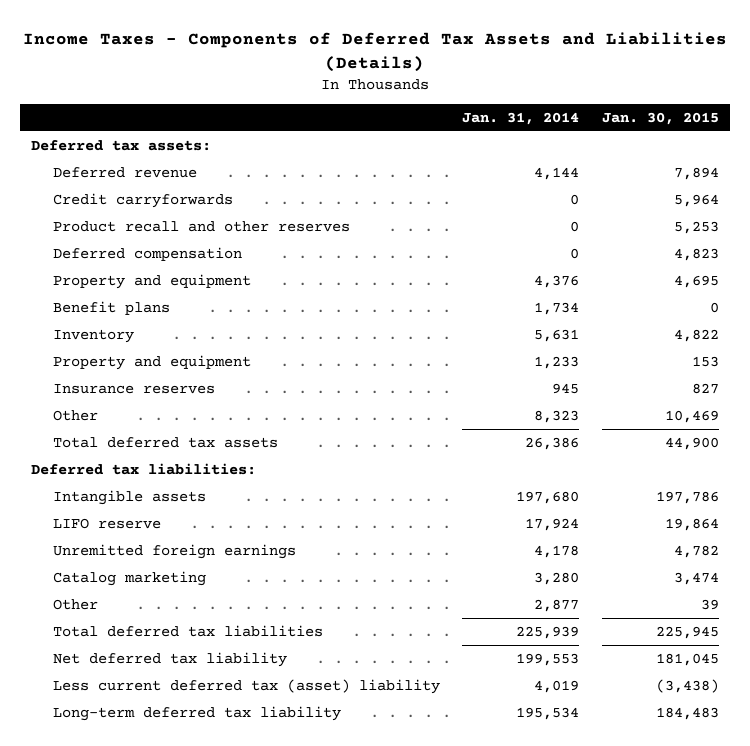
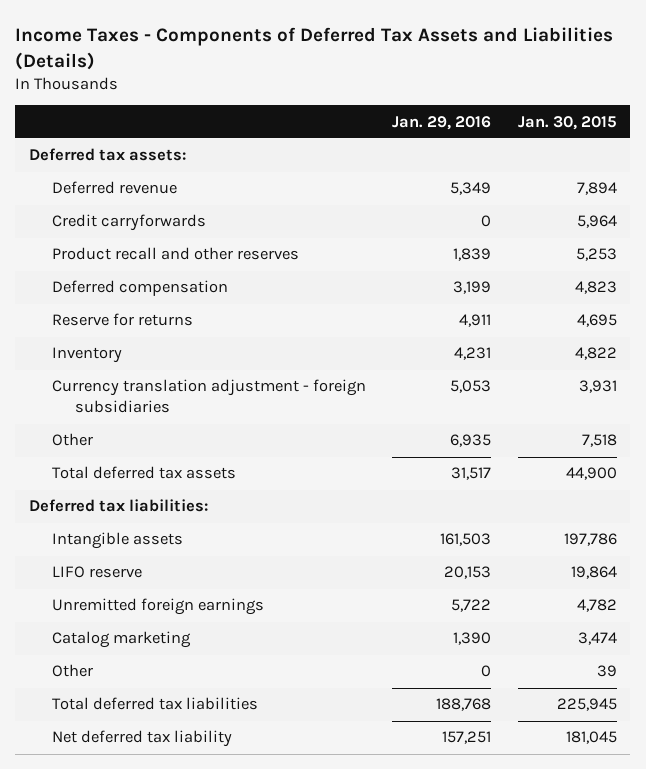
- | Jan. 31, 2014 | Jan. 30, 2015
+ | Jan. 29, 2016 | Jan. 30, 2015
- Property and equipment | 4,376 | 4,695
- Benefit plans | 1,734 | 0
+ Reserve for returns | 4,911 | 4,695
- Property and equipment | 1,233 | 153
- Insurance reserves | 945 | 827
- Other | 8,323 | 10,469
+ Currency translation adjustment - foreign subsidiaries | 5,053 | 3,931
+ Other | 6,935 | 7,518
- Less current deferred tax (asset) liability | 4,019 | (3,438)
- Long-term deferred tax liability | 195,534 | 184,483

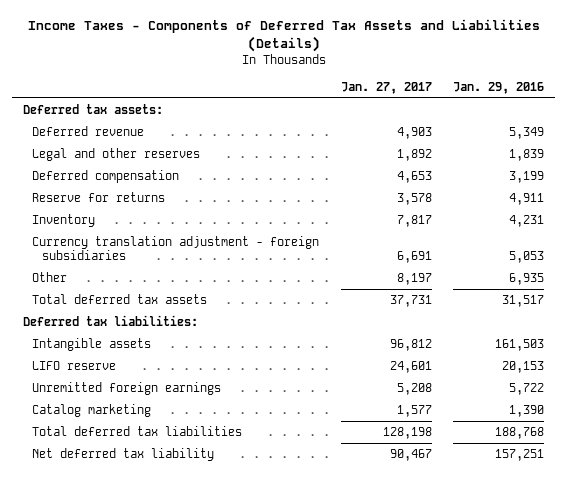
- | Jan. 29, 2016 | Jan. 30, 2015
+ | Jan. 27, 2017 | Jan. 29, 2016
- Credit carryforwards | 0 | 5,964
- Product recall and other reserves | 1,839 | 5,253
+ Legal and other reserves | 1,892 | 1,839
- Other | 0 | 39

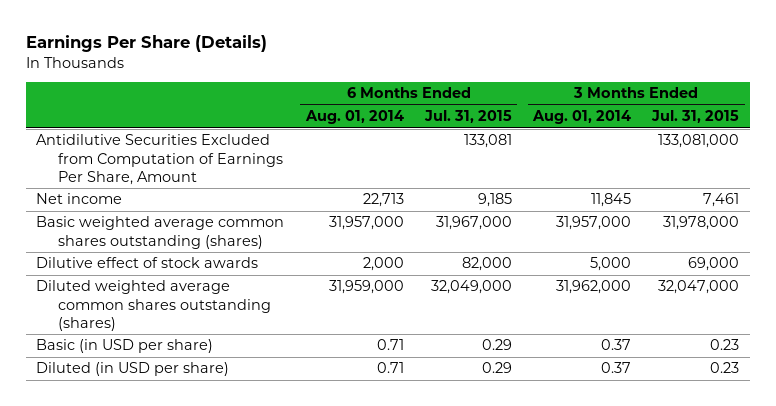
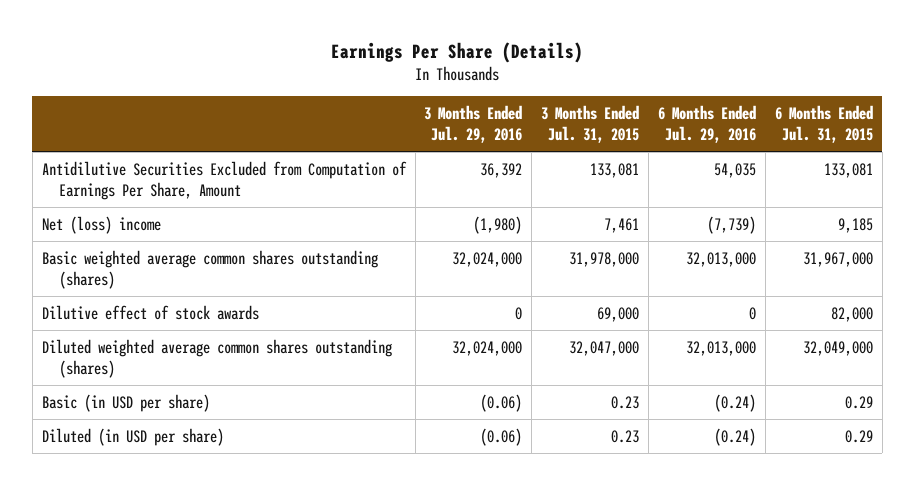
- | 6 Months Ended Aug. 01, 2014 | 6 Months Ended Jul. 31, 2015 | 3 Months Ended Aug. 01, 2014 | 3 Months Ended Jul. 31, 2015
+ | 3 Months Ended Jul. 29, 2016 | 3 Months Ended Jul. 31, 2015 | 6 Months Ended Jul. 29, 2016 | 6 Months Ended Jul. 31, 2015
- Antidilutive Securities Excluded from Computation of Earnings Per Share, Amount | | 133,081 | | 133,081,000
- Net income | 22,713 | 9,185 | 11,845 | 7,461
+ Antidilutive Securities Excluded from Computation of Earnings Per Share, Amount | 36,392 | 133,081 | 54,035 | 133,081
+ Net (loss) income | (1,980) | 7,461 | (7,739) | 9,185

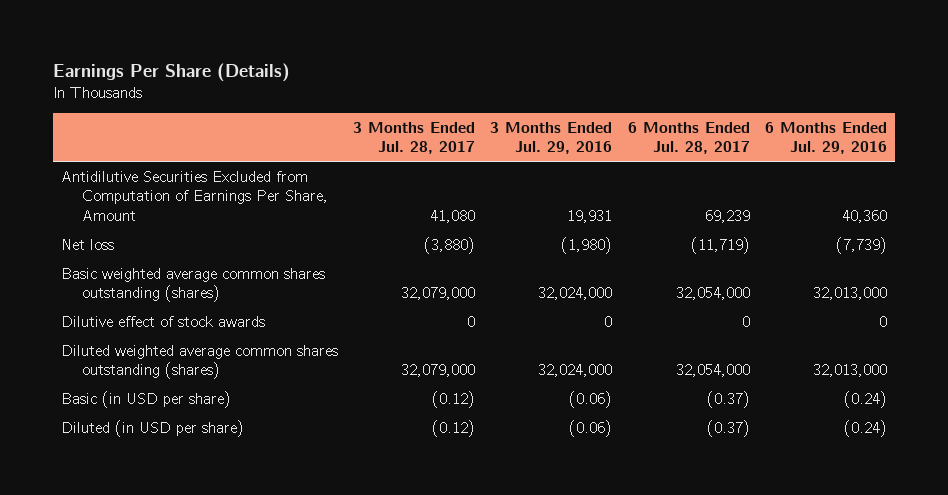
- | 3 Months Ended Jul. 29, 2016 | 3 Months Ended Jul. 31, 2015 | 6 Months Ended Jul. 29, 2016 | 6 Months Ended Jul. 31, 2015
+ | 3 Months Ended Jul. 28, 2017 | 3 Months Ended Jul. 29, 2016 | 6 Months Ended Jul. 28, 2017 | 6 Months Ended Jul. 29, 2016
- Antidilutive Securities Excluded from Computation of Earnings Per Share, Amount | 36,392 | 133,081 | 54,035 | 133,081
- Net (loss) income | (1,980) | 7,461 | (7,739) | 9,185
+ Antidilutive Securities Excluded from Computation of Earnings Per Share, Amount | 41,080 | 19,931 | 69,239 | 40,360
+ Net loss | (3,880) | (1,980) | (11,719) | (7,739)

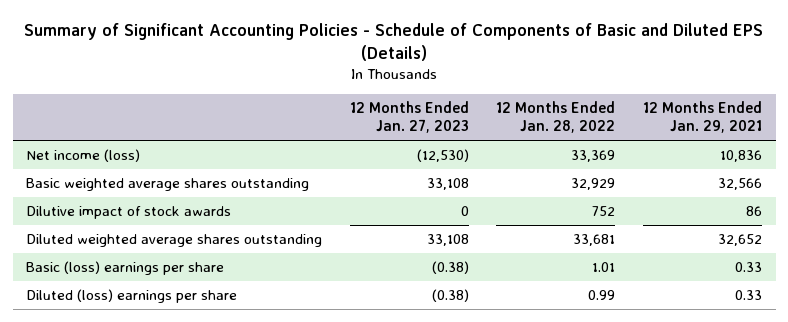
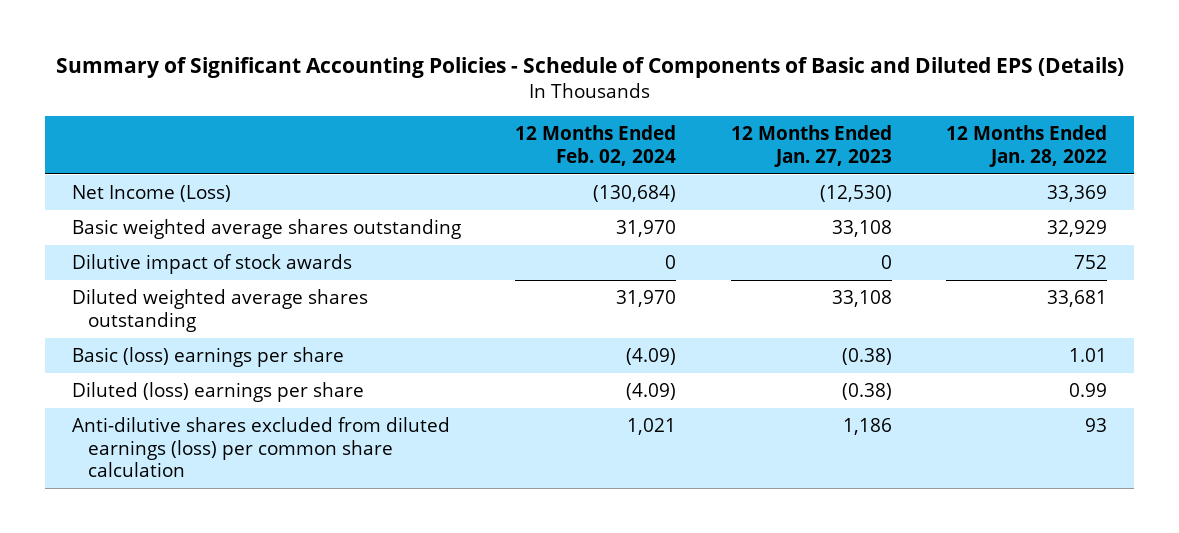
- | 12 Months Ended Jan. 27, 2023 | 12 Months Ended Jan. 28, 2022 | 12 Months Ended Jan. 29, 2021
+ | 12 Months Ended Feb. 02, 2024 | 12 Months Ended Jan. 27, 2023 | 12 Months Ended Jan. 28, 2022
- Net income (loss) | (12,530) | 33,369 | 10,836
+ Net Income (Loss) | (130,684) | (12,530) | 33,369
+ Anti-dilutive shares excluded from diluted earnings (loss) per common share calculation | 1,021 | 1,186 | 93

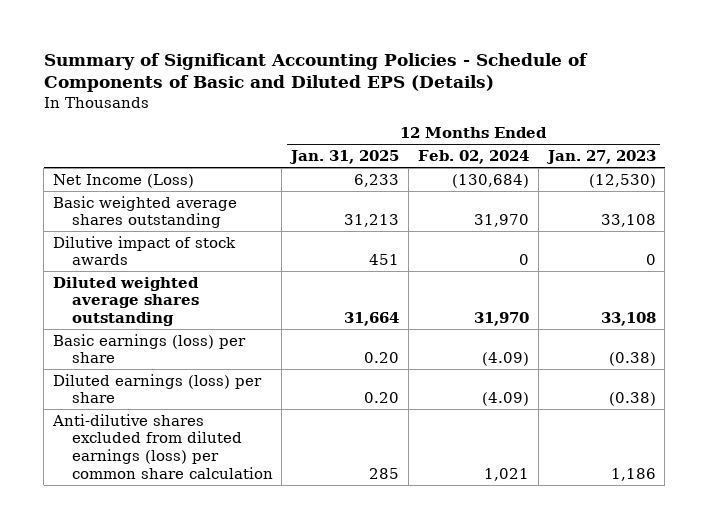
- | 12 Months Ended Feb. 02, 2024 | 12 Months Ended Jan. 27, 2023 | 12 Months Ended Jan. 28, 2022
+ | 12 Months Ended Jan. 31, 2025 | 12 Months Ended Feb. 02, 2024 | 12 Months Ended Jan. 27, 2023
- Basic (loss) earnings per share | (4.09) | (0.38) | 1.01
- Diluted (loss) earnings per share | (4.09) | (0.38) | 0.99
+ Basic earnings (loss) per share | 0.20 | (4.09) | (0.38)
+ Diluted earnings (loss) per share | 0.20 | (4.09) | (0.38)

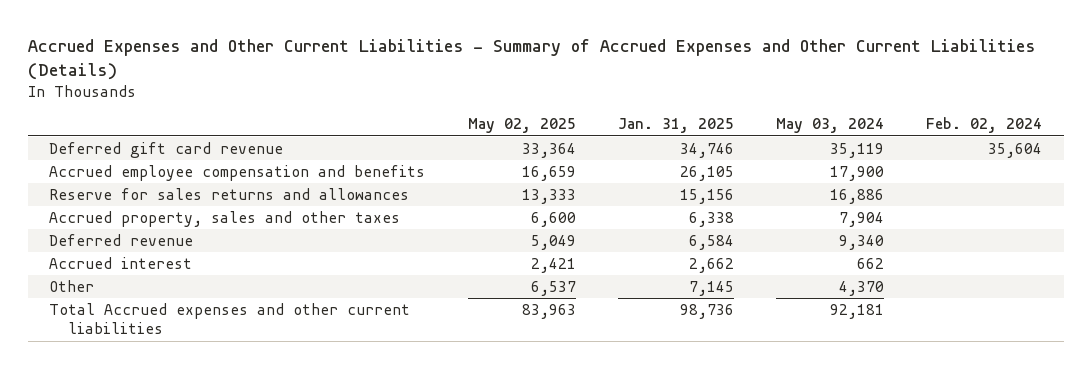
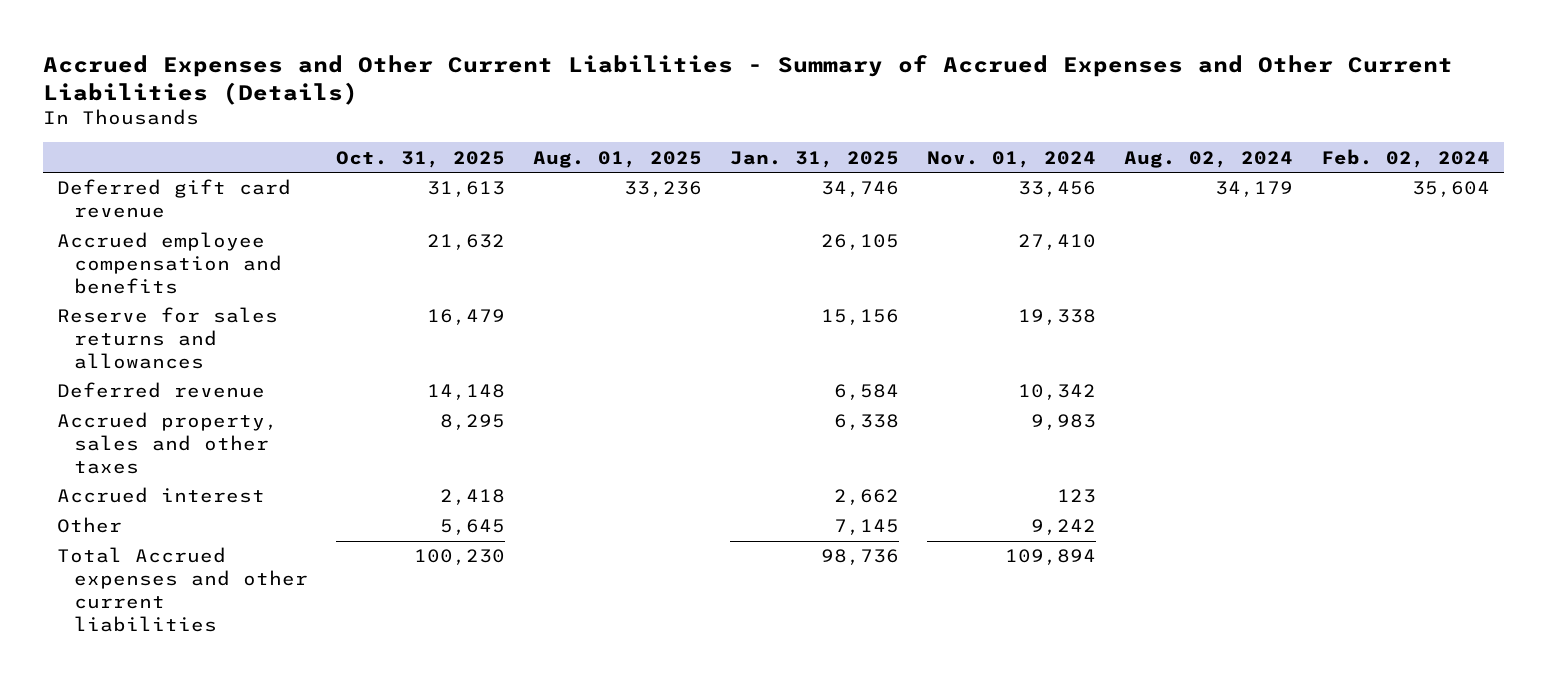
- | May 02, 2025 | Jan. 31, 2025 | May 03, 2024 | Feb. 02, 2024
+ | Oct. 31, 2025 | Aug. 01, 2025 | Jan. 31, 2025 | Nov. 01, 2024 | Aug. 02, 2024 | Feb. 02, 2024
moved down: Accrued property, sales and other taxes | 8,295 | | 6,338 | 9,983 | |

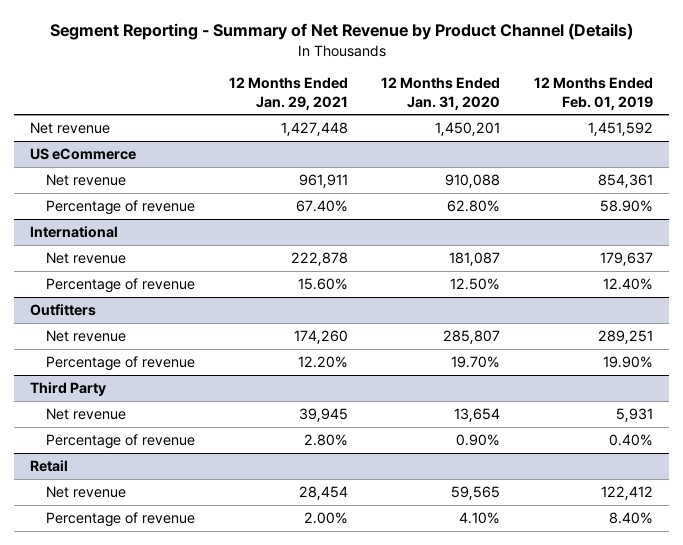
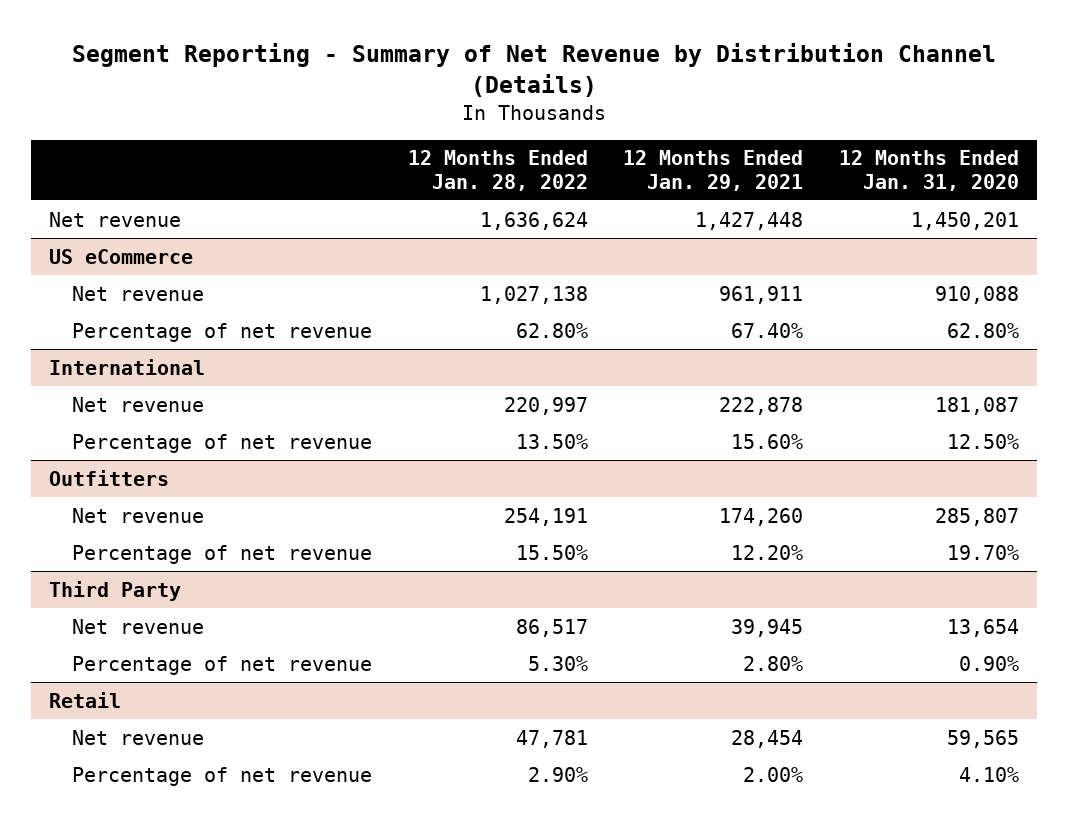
- Segment Reporting - Summary of Net Revenue by Product Channel (Details)
+ Segment Reporting - Summary of Net Revenue by Distribution Channel (Details)
- | 12 Months Ended Jan. 29, 2021 | 12 Months Ended Jan. 31, 2020 | 12 Months Ended Feb. 01, 2019
+ | 12 Months Ended Jan. 28, 2022 | 12 Months Ended Jan. 29, 2021 | 12 Months Ended Jan. 31, 2020
@ US eCommerce
- Percentage of revenue | 67.40% | 62.80% | 58.90%
+ Percentage of net revenue | 62.80% | 67.40% | 62.80%
@ International
- Percentage of revenue | 15.60% | 12.50% | 12.40%
+ Percentage of net revenue | 13.50% | 15.60% | 12.50%
@ Outfitters
- Percentage of revenue | 12.20% | 19.70% | 19.90%
+ Percentage of net revenue | 15.50% | 12.20% | 19.70%
@ Third Party
- Percentage of revenue | 2.80% | 0.90% | 0.40%
+ Percentage of net revenue | 5.30% | 2.80% | 0.90%
@ Retail
- Percentage of revenue | 2.00% | 4.10% | 8.40%
+ Percentage of net revenue | 2.90% | 2.00% | 4.10%

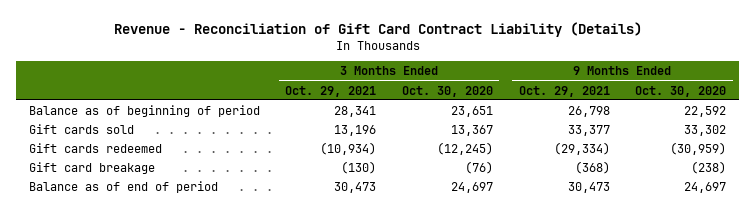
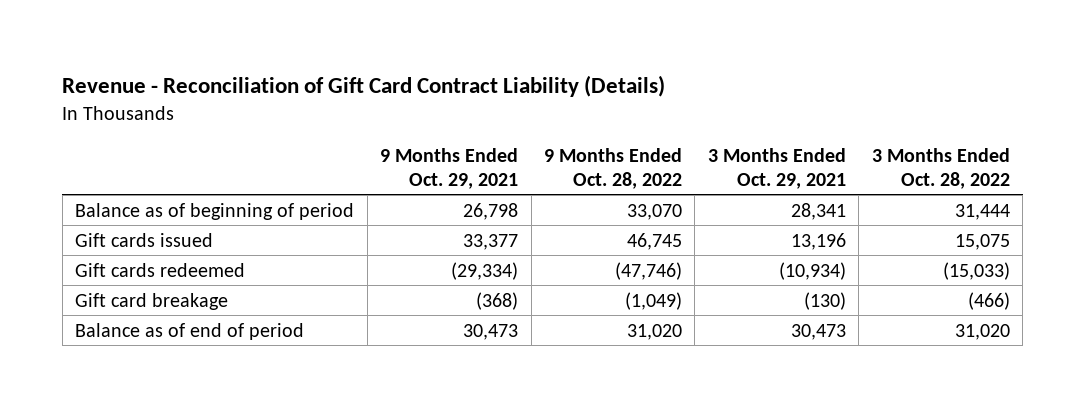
- | 3 Months Ended Oct. 29, 2021 | 3 Months Ended Oct. 30, 2020 | 9 Months Ended Oct. 29, 2021 | 9 Months Ended Oct. 30, 2020
+ | 9 Months Ended Oct. 29, 2021 | 9 Months Ended Oct. 28, 2022 | 3 Months Ended Oct. 29, 2021 | 3 Months Ended Oct. 28, 2022
- Gift cards sold | 13,196 | 13,367 | 33,377 | 33,302
+ Gift cards issued | 33,377 | 46,745 | 13,196 | 15,075

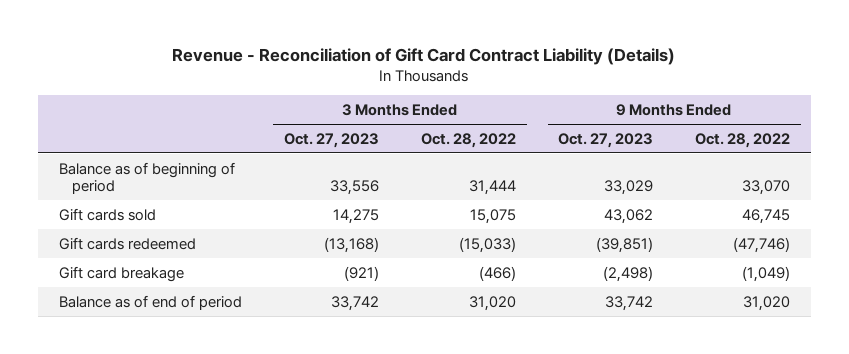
- | 9 Months Ended Oct. 29, 2021 | 9 Months Ended Oct. 28, 2022 | 3 Months Ended Oct. 29, 2021 | 3 Months Ended Oct. 28, 2022
+ | 3 Months Ended Oct. 27, 2023 | 3 Months Ended Oct. 28, 2022 | 9 Months Ended Oct. 27, 2023 | 9 Months Ended Oct. 28, 2022
- Gift cards issued | 33,377 | 46,745 | 13,196 | 15,075
+ Gift cards sold | 14,275 | 15,075 | 43,062 | 46,745

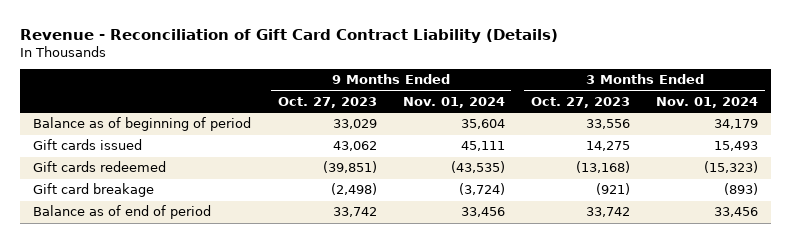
- | 3 Months Ended Oct. 27, 2023 | 3 Months Ended Oct. 28, 2022 | 9 Months Ended Oct. 27, 2023 | 9 Months Ended Oct. 28, 2022
+ | 9 Months Ended Oct. 27, 2023 | 9 Months Ended Nov. 01, 2024 | 3 Months Ended Oct. 27, 2023 | 3 Months Ended Nov. 01, 2024
- Gift cards sold | 14,275 | 15,075 | 43,062 | 46,745
+ Gift cards issued | 43,062 | 45,111 | 14,275 | 15,493

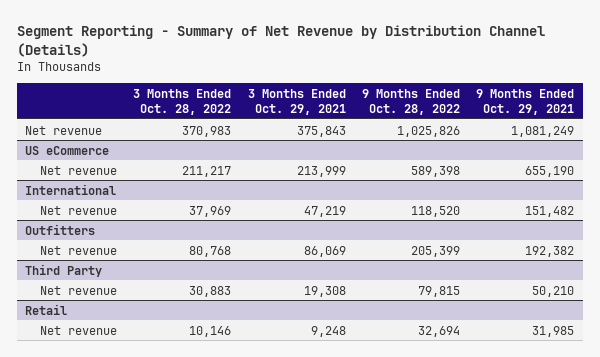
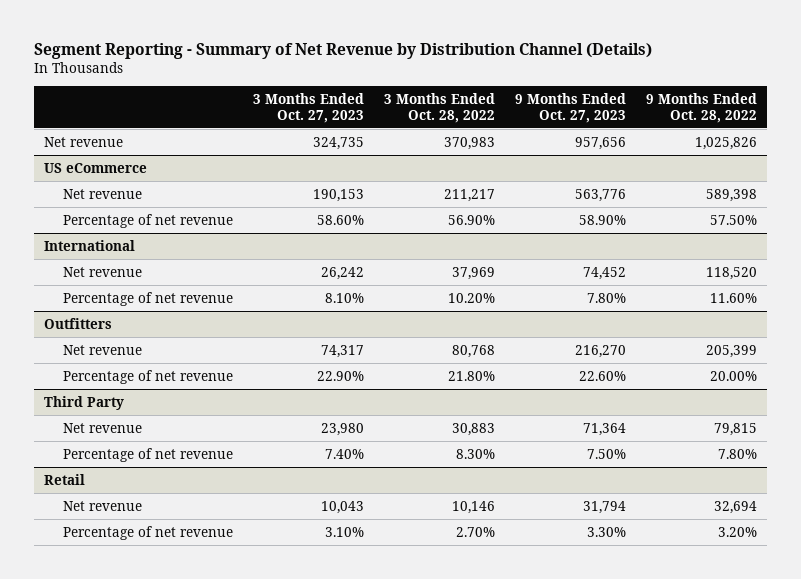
- | 3 Months Ended Oct. 28, 2022 | 3 Months Ended Oct. 29, 2021 | 9 Months Ended Oct. 28, 2022 | 9 Months Ended Oct. 29, 2021
+ | 3 Months Ended Oct. 27, 2023 | 3 Months Ended Oct. 28, 2022 | 9 Months Ended Oct. 27, 2023 | 9 Months Ended Oct. 28, 2022
@ US eCommerce
+ Percentage of net revenue | 58.60% | 56.90% | 58.90% | 57.50%
@ International
+ Percentage of net revenue | 8.10% | 10.20% | 7.80% | 11.60%
@ Outfitters
+ Percentage of net revenue | 22.90% | 21.80% | 22.60% | 20.00%
@ Third Party
+ Percentage of net revenue | 7.40% | 8.30% | 7.50% | 7.80%
@ Retail
+ Percentage of net revenue | 3.10% | 2.70% | 3.30% | 3.20%

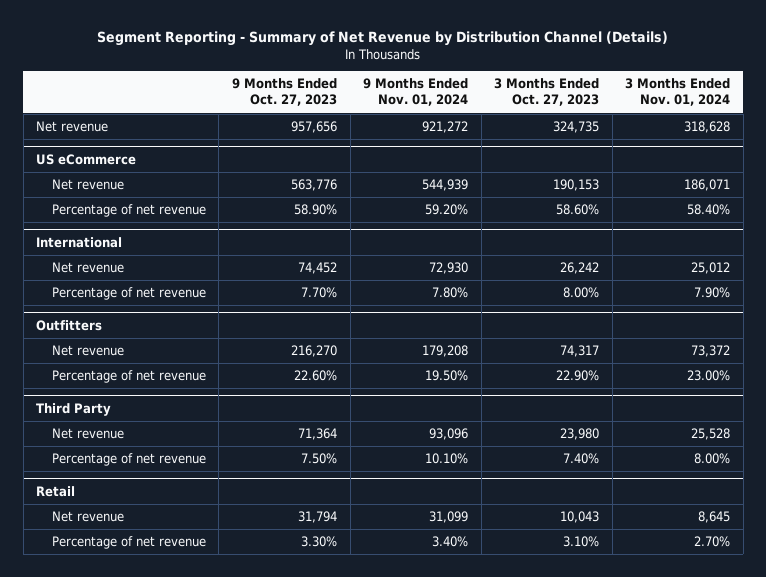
- | 3 Months Ended Oct. 27, 2023 | 3 Months Ended Oct. 28, 2022 | 9 Months Ended Oct. 27, 2023 | 9 Months Ended Oct. 28, 2022
+ | 9 Months Ended Oct. 27, 2023 | 9 Months Ended Nov. 01, 2024 | 3 Months Ended Oct. 27, 2023 | 3 Months Ended Nov. 01, 2024
@ International
- Percentage of net revenue | 8.10% | 10.20% | 7.80% | 11.60%
+ Percentage of net revenue | 7.70% | 7.80% | 8.00% | 7.90%

